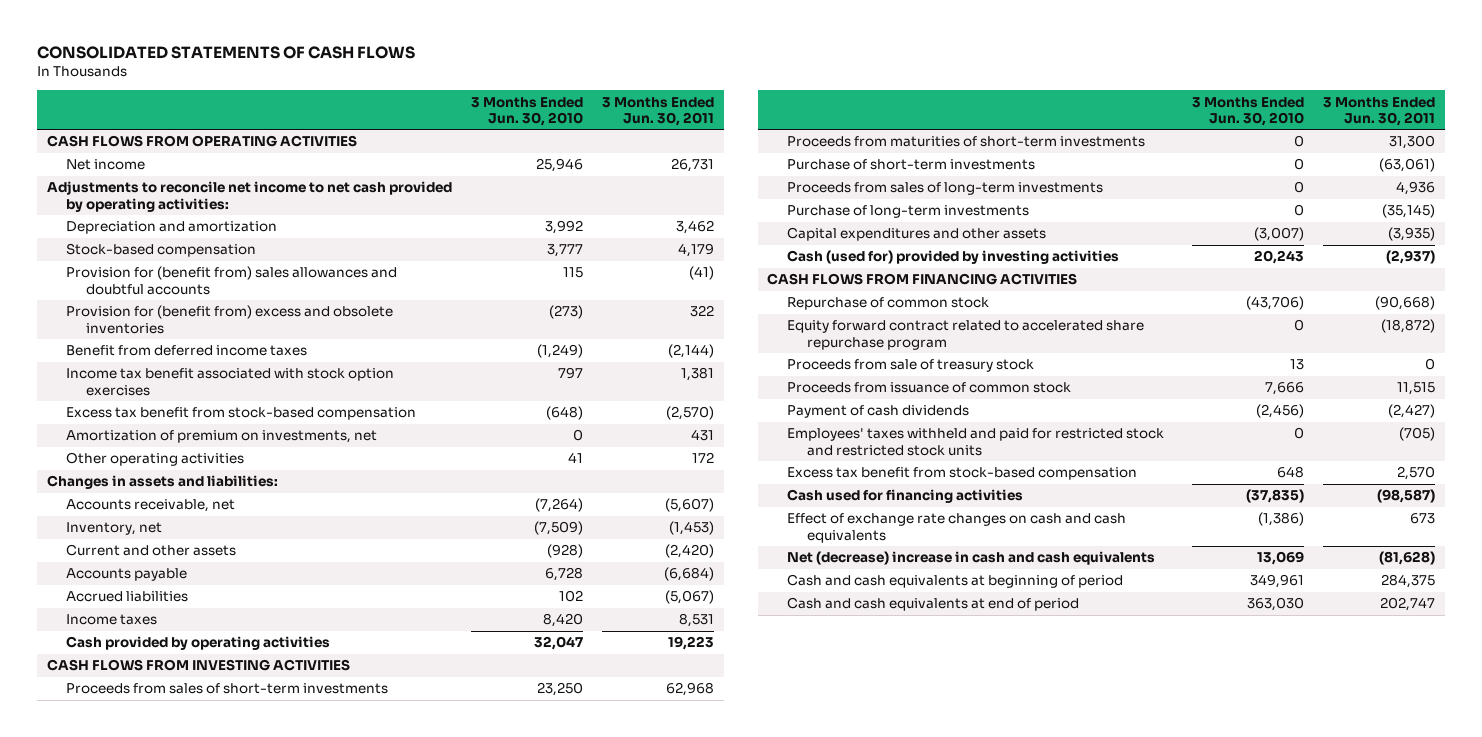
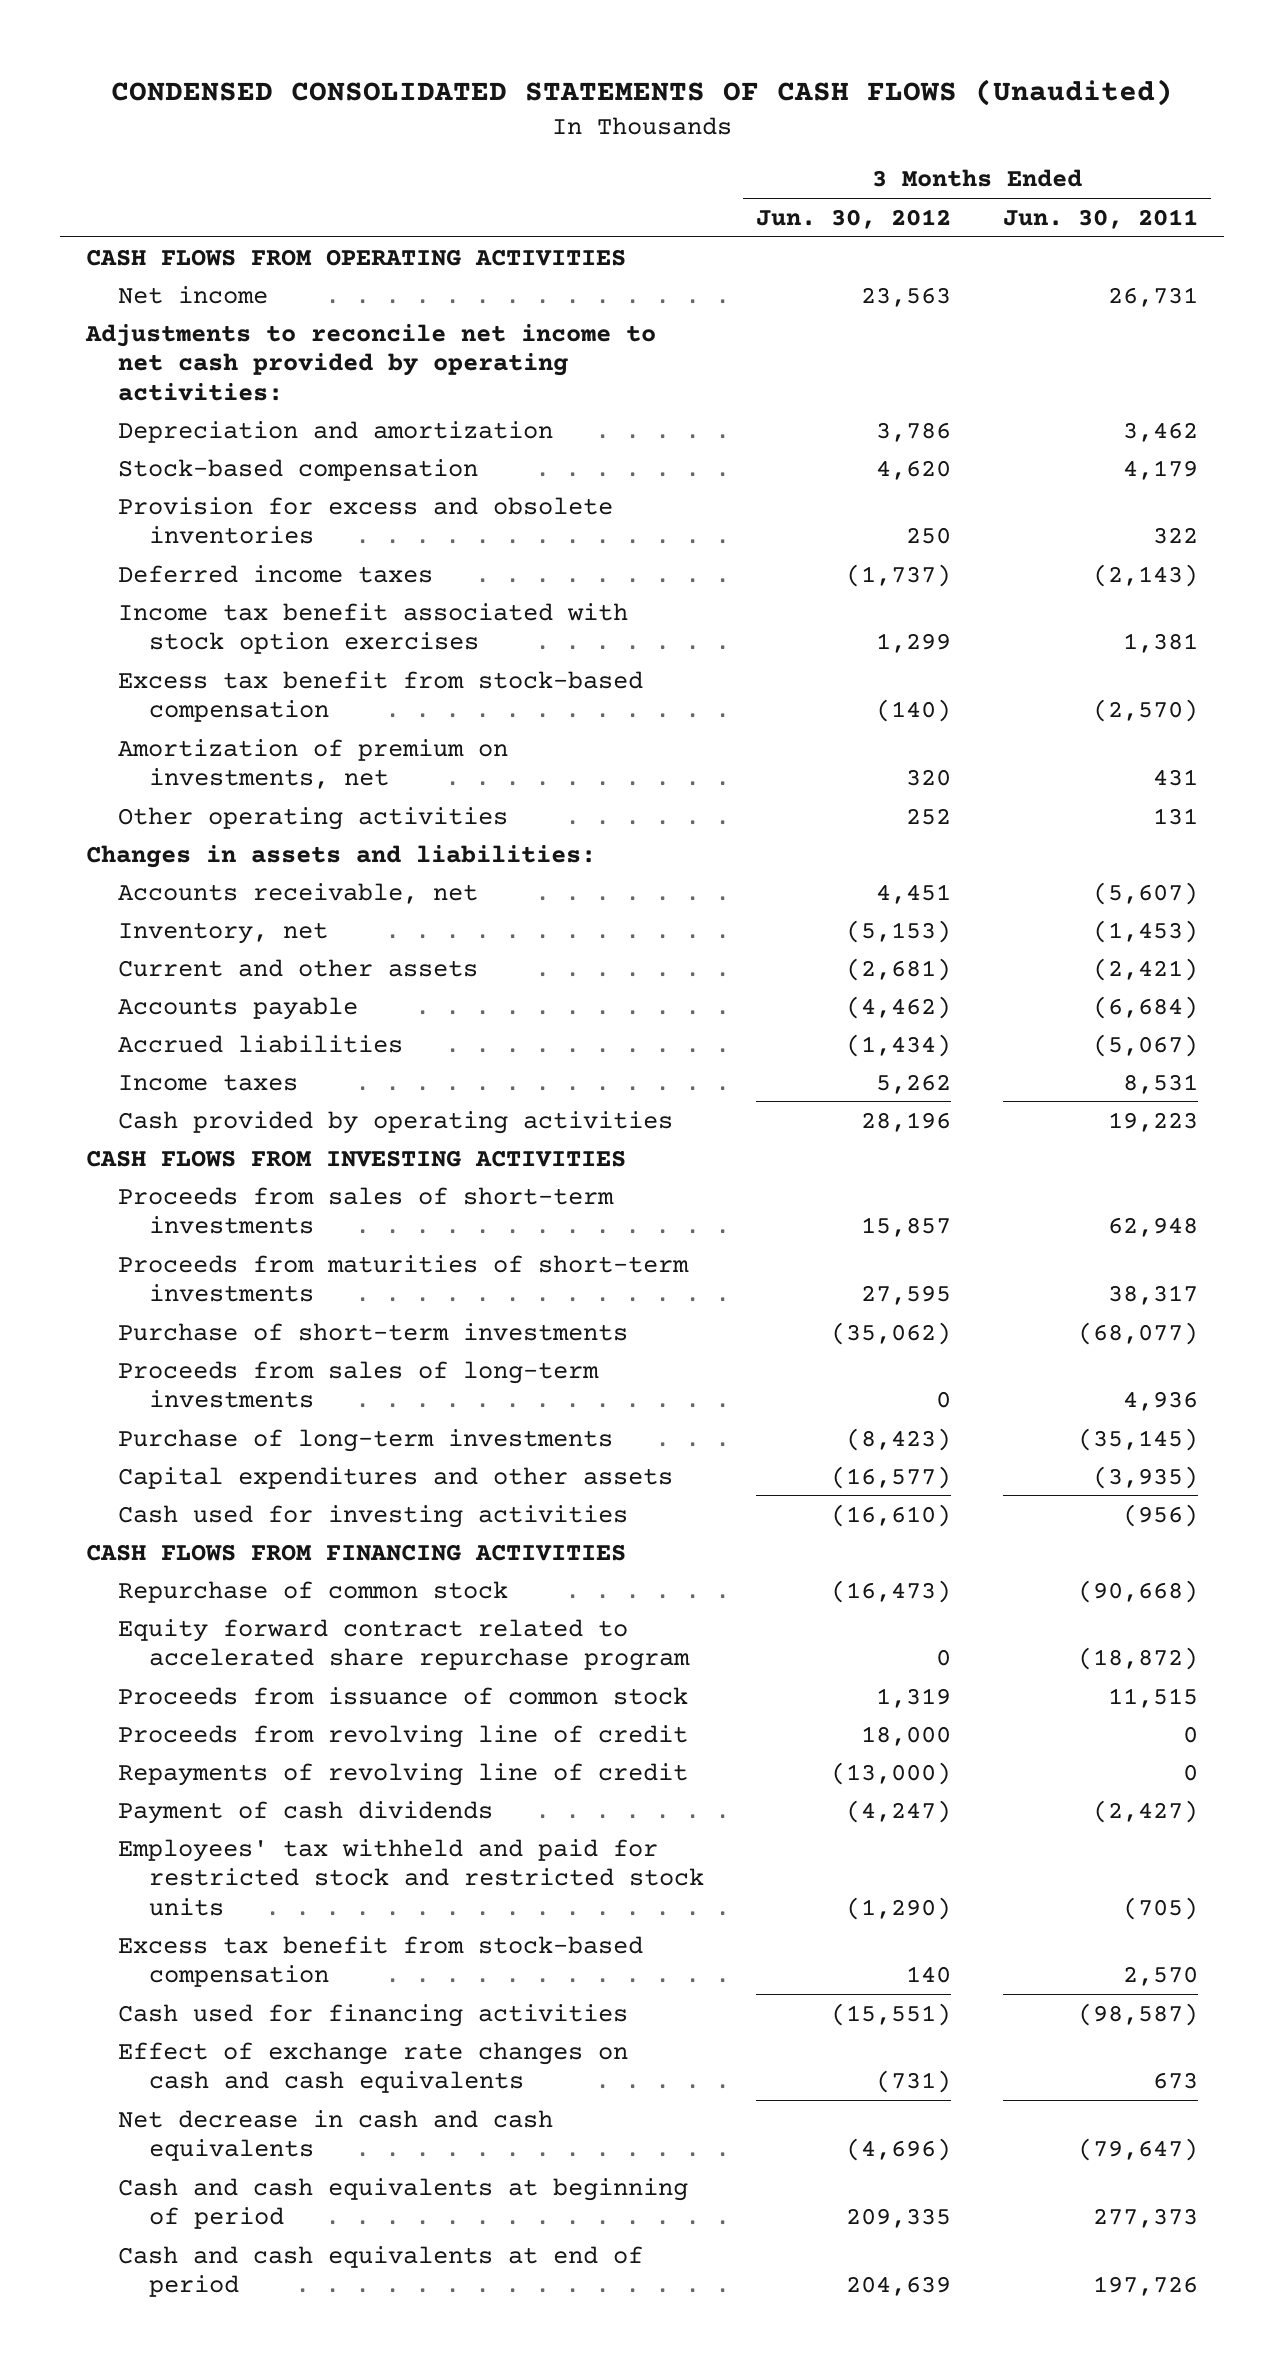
- CONSOLIDATED STATEMENTS OF CASH FLOWS
+ CONDENSED CONSOLIDATED STATEMENTS OF CASH FLOWS (Unaudited)
- | 3 Months Ended Jun. 30, 2010 | 3 Months Ended Jun. 30, 2011
+ | 3 Months Ended Jun. 30, 2012 | 3 Months Ended Jun. 30, 2011
- Provision for (benefit from) sales allowances and doubtful accounts | 115 | (41)
- Provision for (benefit from) excess and obsolete inventories | (273) | 322
- Benefit from deferred income taxes | (1,249) | (2,144)
+ Provision for excess and obsolete inventories | 250 | 322
+ Deferred income taxes | (1,737) | (2,143)
- Other operating activities | 41 | 172
+ Other operating activities | 252 | 131
- Current and other assets | (928) | (2,420)
+ Current and other assets | (2,681) | (2,421)
- Proceeds from sales of short-term investments | 23,250 | 62,968
- Proceeds from maturities of short-term investments | 0 | 31,300
- Purchase of short-term investments | 0 | (63,061)
+ Proceeds from sales of short-term investments | 15,857 | 62,948
+ Proceeds from maturities of short-term investments | 27,595 | 38,317
+ Purchase of short-term investments | (35,062) | (68,077)
- Cash (used for) provided by investing activities | 20,243 | (2,937)
+ Cash used for investing activities | (16,610) | (956)
- Proceeds from sale of treasury stock | 13 | 0
+ Proceeds from revolving line of credit | 18,000 | 0
+ Repayments of revolving line of credit | (13,000) | 0
- Employees' taxes withheld and paid for restricted stock and restricted stock units | 0 | (705)
+ Employees' tax withheld and paid for restricted stock and restricted stock units | (1,290) | (705)
- Net (decrease) increase in cash and cash equivalents | 13,069 | (81,628)
- Cash and cash equivalents at beginning of period | 349,961 | 284,375
- Cash and cash equivalents at end of period | 363,030 | 202,747
+ Net decrease in cash and cash equivalents | (4,696) | (79,647)
+ Cash and cash equivalents at beginning of period | 209,335 | 277,373
+ Cash and cash equivalents at end of period | 204,639 | 197,726

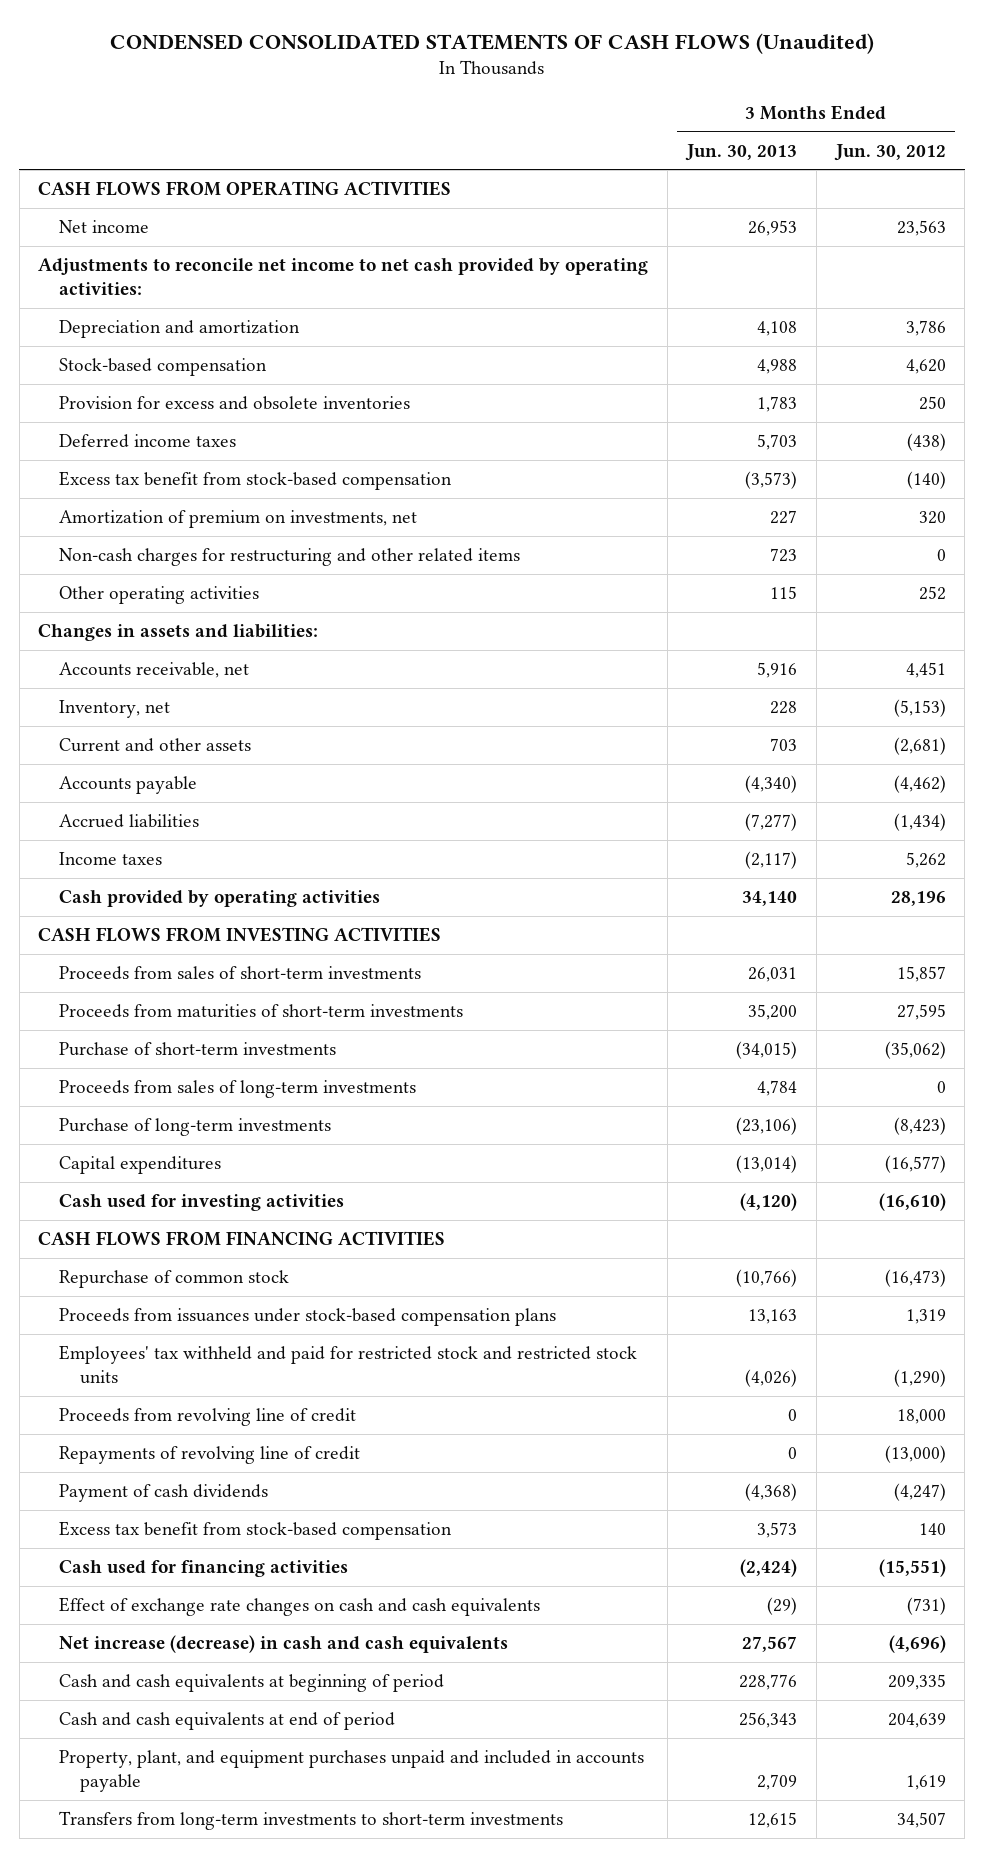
- | 3 Months Ended Jun. 30, 2012 | 3 Months Ended Jun. 30, 2011
+ | 3 Months Ended Jun. 30, 2013 | 3 Months Ended Jun. 30, 2012
- Deferred income taxes | (1,737) | (2,143)
- Income tax benefit associated with stock option exercises | 1,299 | 1,381
+ Deferred income taxes | 5,703 | (438)
+ Non-cash charges for restructuring and other related items | 723 | 0
- Capital expenditures and other assets | (16,577) | (3,935)
+ Capital expenditures | (13,014) | (16,577)
- Equity forward contract related to accelerated share repurchase program | 0 | (18,872)
- Proceeds from issuance of common stock | 1,319 | 11,515
+ Proceeds from issuances under stock-based compensation plans | 13,163 | 1,319
moved up: Employees' tax withheld and paid for restricted stock and restricted stock units | (4,026) | (1,290)
- Net decrease in cash and cash equivalents | (4,696) | (79,647)
+ Net increase (decrease) in cash and cash equivalents | 27,567 | (4,696)
+ Property, plant, and equipment purchases unpaid and included in accounts payable | 2,709 | 1,619
+ Transfers from long-term investments to short-term investments | 12,615 | 34,507

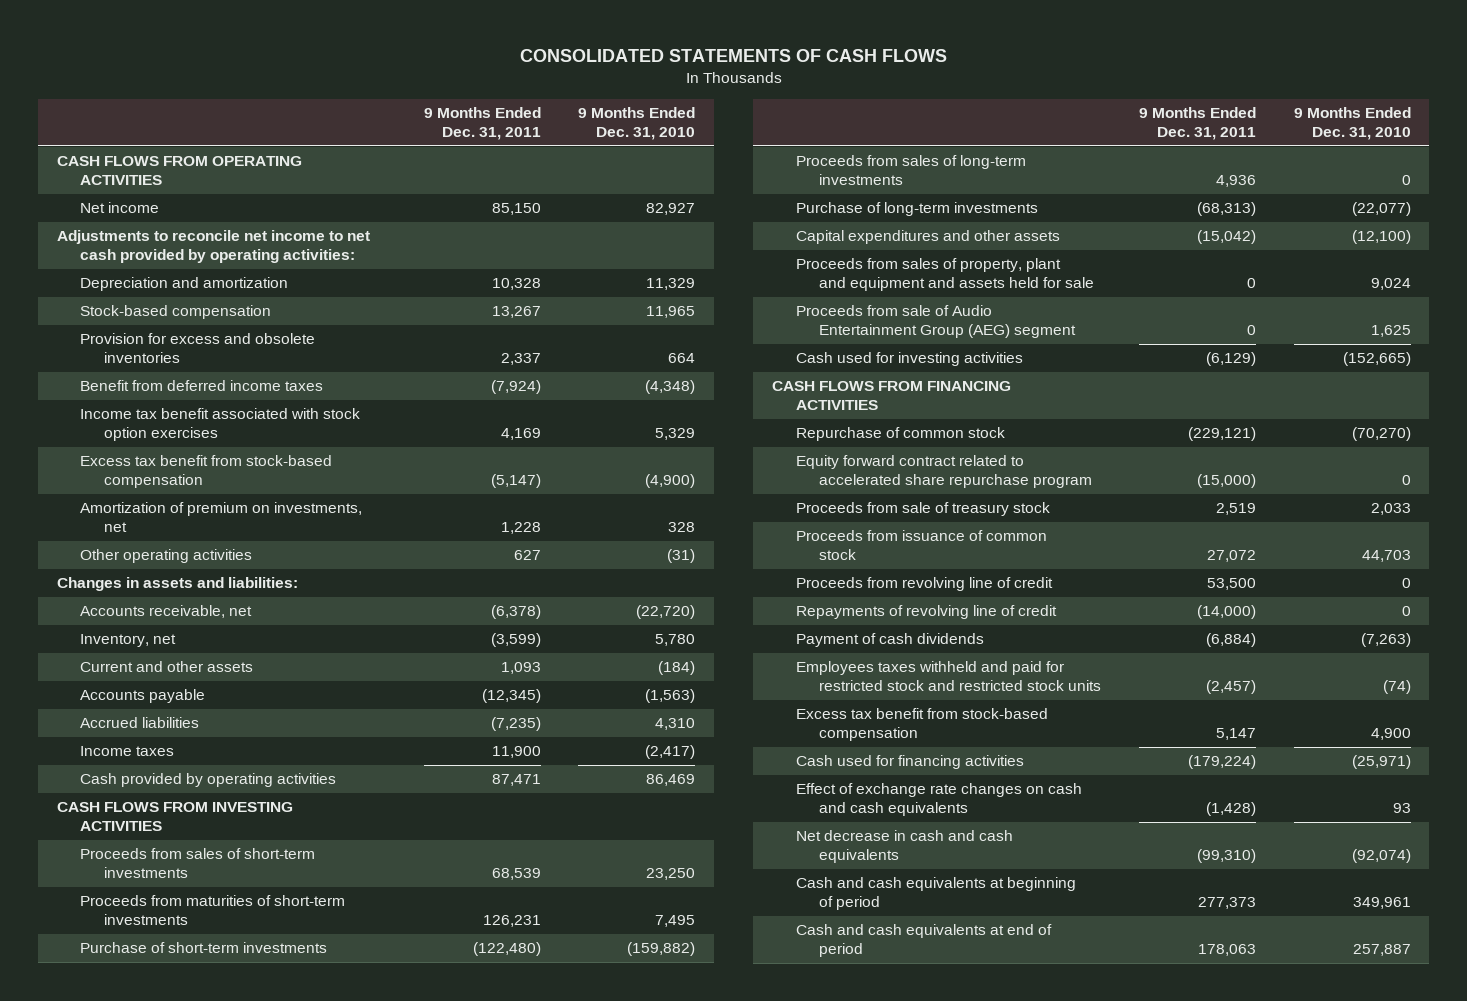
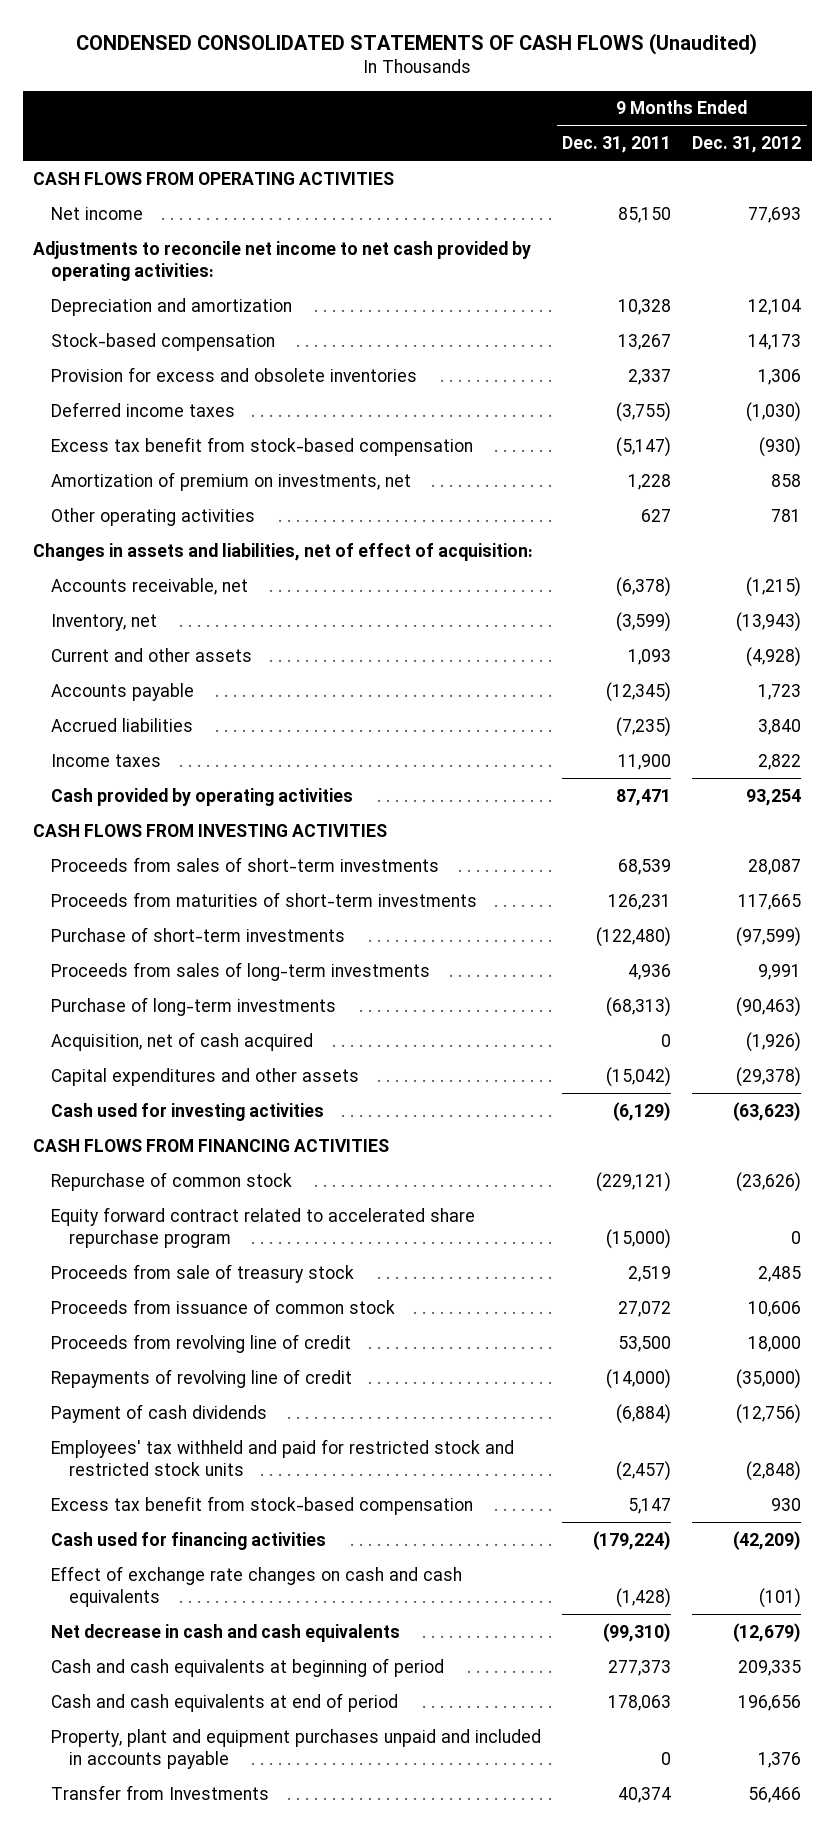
- CONSOLIDATED STATEMENTS OF CASH FLOWS
+ CONDENSED CONSOLIDATED STATEMENTS OF CASH FLOWS (Unaudited)
- | 9 Months Ended Dec. 31, 2011 | 9 Months Ended Dec. 31, 2010
+ | 9 Months Ended Dec. 31, 2011 | 9 Months Ended Dec. 31, 2012
- Benefit from deferred income taxes | (7,924) | (4,348)
- Income tax benefit associated with stock option exercises | 4,169 | 5,329
+ Deferred income taxes | (3,755) | (1,030)
- Changes in assets and liabilities:
+ Changes in assets and liabilities, net of effect of acquisition:
+ Acquisition, net of cash acquired | 0 | (1,926)
- Proceeds from sales of property, plant and equipment and assets held for sale | 0 | 9,024
- Proceeds from sale of Audio Entertainment Group (AEG) segment | 0 | 1,625
- Employees taxes withheld and paid for restricted stock and restricted stock units | (2,457) | (74)
+ Employees' tax withheld and paid for restricted stock and restricted stock units | (2,457) | (2,848)
+ Property, plant and equipment purchases unpaid and included in accounts payable | 0 | 1,376
+ Transfer from Investments | 40,374 | 56,466

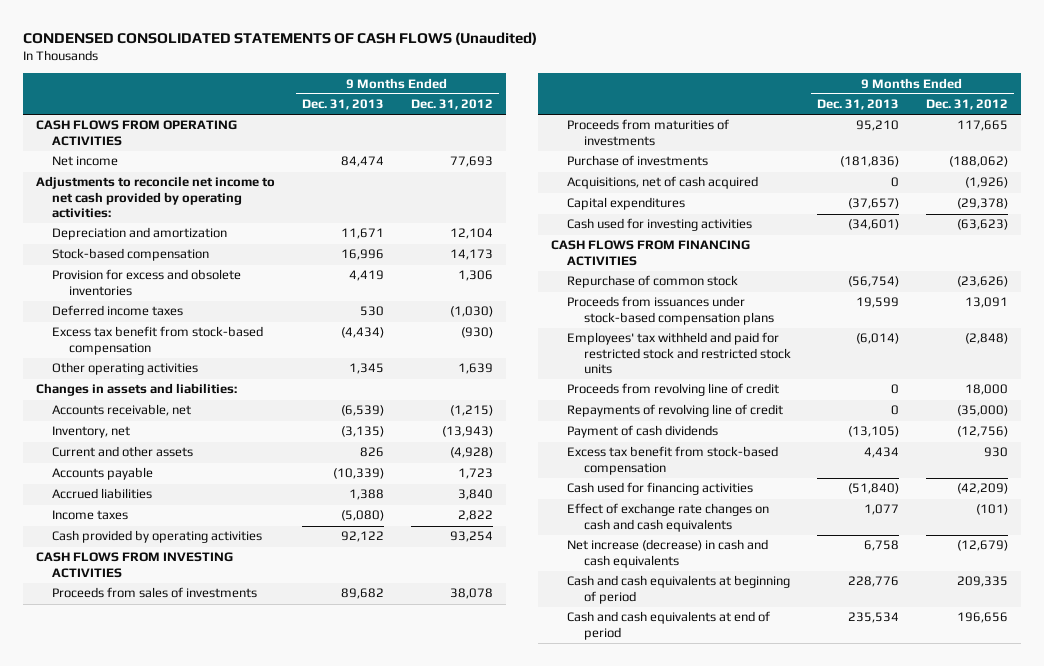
- | 9 Months Ended Dec. 31, 2011 | 9 Months Ended Dec. 31, 2012
+ | 9 Months Ended Dec. 31, 2013 | 9 Months Ended Dec. 31, 2012
- Amortization of premium on investments, net | 1,228 | 858
- Other operating activities | 627 | 781
- Changes in assets and liabilities, net of effect of acquisition:
+ Other operating activities | 1,345 | 1,639
+ Changes in assets and liabilities:
- Proceeds from sales of short-term investments | 68,539 | 28,087
- Proceeds from maturities of short-term investments | 126,231 | 117,665
- Purchase of short-term investments | (122,480) | (97,599)
- Proceeds from sales of long-term investments | 4,936 | 9,991
- Purchase of long-term investments | (68,313) | (90,463)
- Acquisition, net of cash acquired | 0 | (1,926)
- Capital expenditures and other assets | (15,042) | (29,378)
+ Proceeds from sales of investments | 89,682 | 38,078
+ Proceeds from maturities of investments | 95,210 | 117,665
+ Purchase of investments | (181,836) | (188,062)
+ Acquisitions, net of cash acquired | 0 | (1,926)
+ Capital expenditures | (37,657) | (29,378)
- Equity forward contract related to accelerated share repurchase program | (15,000) | 0
- Proceeds from sale of treasury stock | 2,519 | 2,485
- Proceeds from issuance of common stock | 27,072 | 10,606
+ Proceeds from issuances under stock-based compensation plans | 19,599 | 13,091
moved up: Employees' tax withheld and paid for restricted stock and restricted stock units | (6,014) | (2,848)
- Net decrease in cash and cash equivalents | (99,310) | (12,679)
+ Net increase (decrease) in cash and cash equivalents | 6,758 | (12,679)
- Property, plant and equipment purchases unpaid and included in accounts payable | 0 | 1,376
- Transfer from Investments | 40,374 | 56,466

